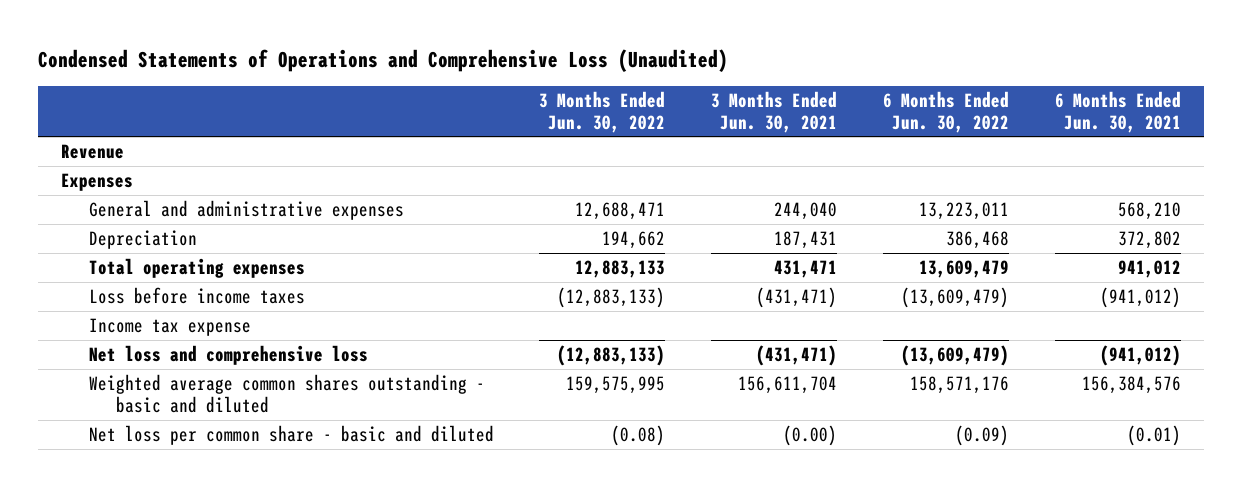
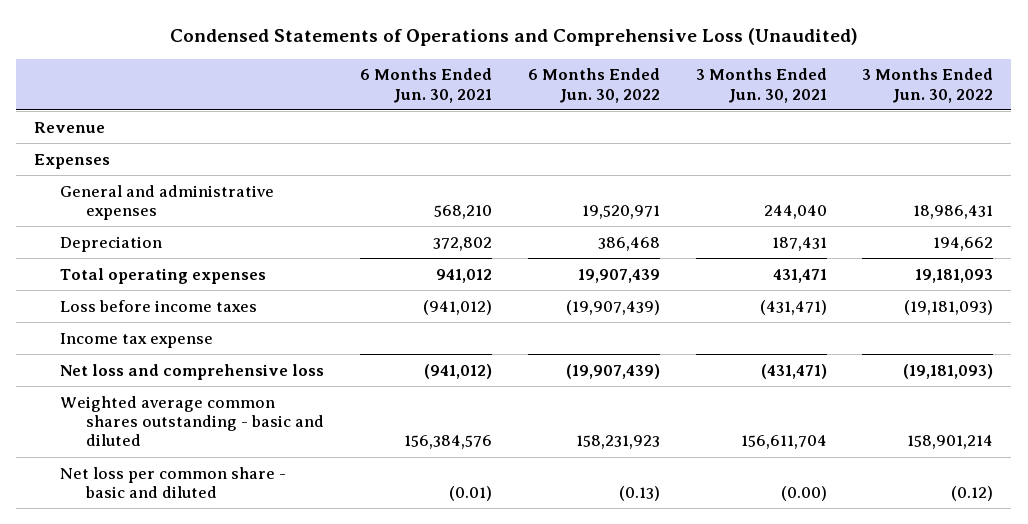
- | 3 Months Ended Jun. 30, 2022 | 3 Months Ended Jun. 30, 2021 | 6 Months Ended Jun. 30, 2022 | 6 Months Ended Jun. 30, 2021
+ | 6 Months Ended Jun. 30, 2021 | 6 Months Ended Jun. 30, 2022 | 3 Months Ended Jun. 30, 2021 | 3 Months Ended Jun. 30, 2022
- General and administrative expenses | 12,688,471 | 244,040 | 13,223,011 | 568,210
+ General and administrative expenses | 568,210 | 19,520,971 | 244,040 | 18,986,431
- Total operating expenses | 12,883,133 | 431,471 | 13,609,479 | 941,012
- Loss before income taxes | (12,883,133) | (431,471) | (13,609,479) | (941,012)
+ Total operating expenses | 941,012 | 19,907,439 | 431,471 | 19,181,093
+ Loss before income taxes | (941,012) | (19,907,439) | (431,471) | (19,181,093)
- Net loss and comprehensive loss | (12,883,133) | (431,471) | (13,609,479) | (941,012)
- Weighted average common shares outstanding - basic and diluted | 159,575,995 | 156,611,704 | 158,571,176 | 156,384,576
- Net loss per common share - basic and diluted | (0.08) | (0.00) | (0.09) | (0.01)
+ Net loss and comprehensive loss | (941,012) | (19,907,439) | (431,471) | (19,181,093)
+ Weighted average common shares outstanding - basic and diluted | 156,384,576 | 158,231,923 | 156,611,704 | 158,901,214
+ Net loss per common share - basic and diluted | (0.01) | (0.13) | (0.00) | (0.12)

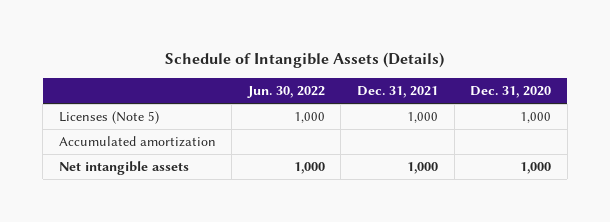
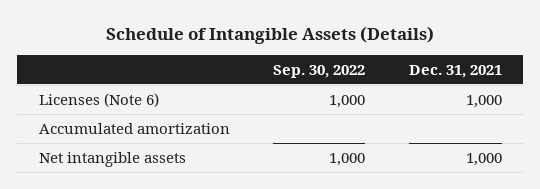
- | Jun. 30, 2022 | Dec. 31, 2021 | Dec. 31, 2020
+ | Sep. 30, 2022 | Dec. 31, 2021
- Licenses (Note 5) | 1,000 | 1,000 | 1,000
+ Licenses (Note 6) | 1,000 | 1,000

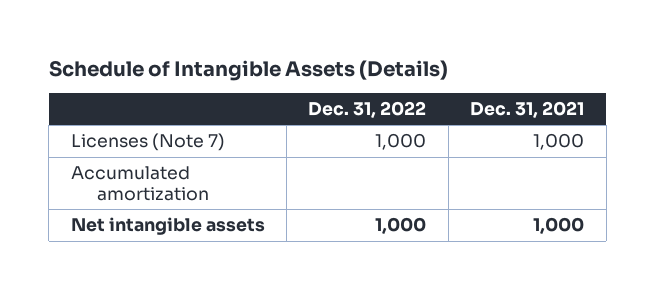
- | Sep. 30, 2022 | Dec. 31, 2021
+ | Dec. 31, 2022 | Dec. 31, 2021
- Licenses (Note 6) | 1,000 | 1,000
+ Licenses (Note 7) | 1,000 | 1,000

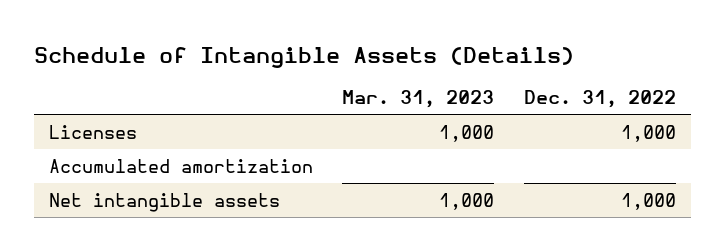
- | Dec. 31, 2022 | Dec. 31, 2021
+ | Mar. 31, 2023 | Dec. 31, 2022
- Licenses (Note 7) | 1,000 | 1,000
+ Licenses | 1,000 | 1,000

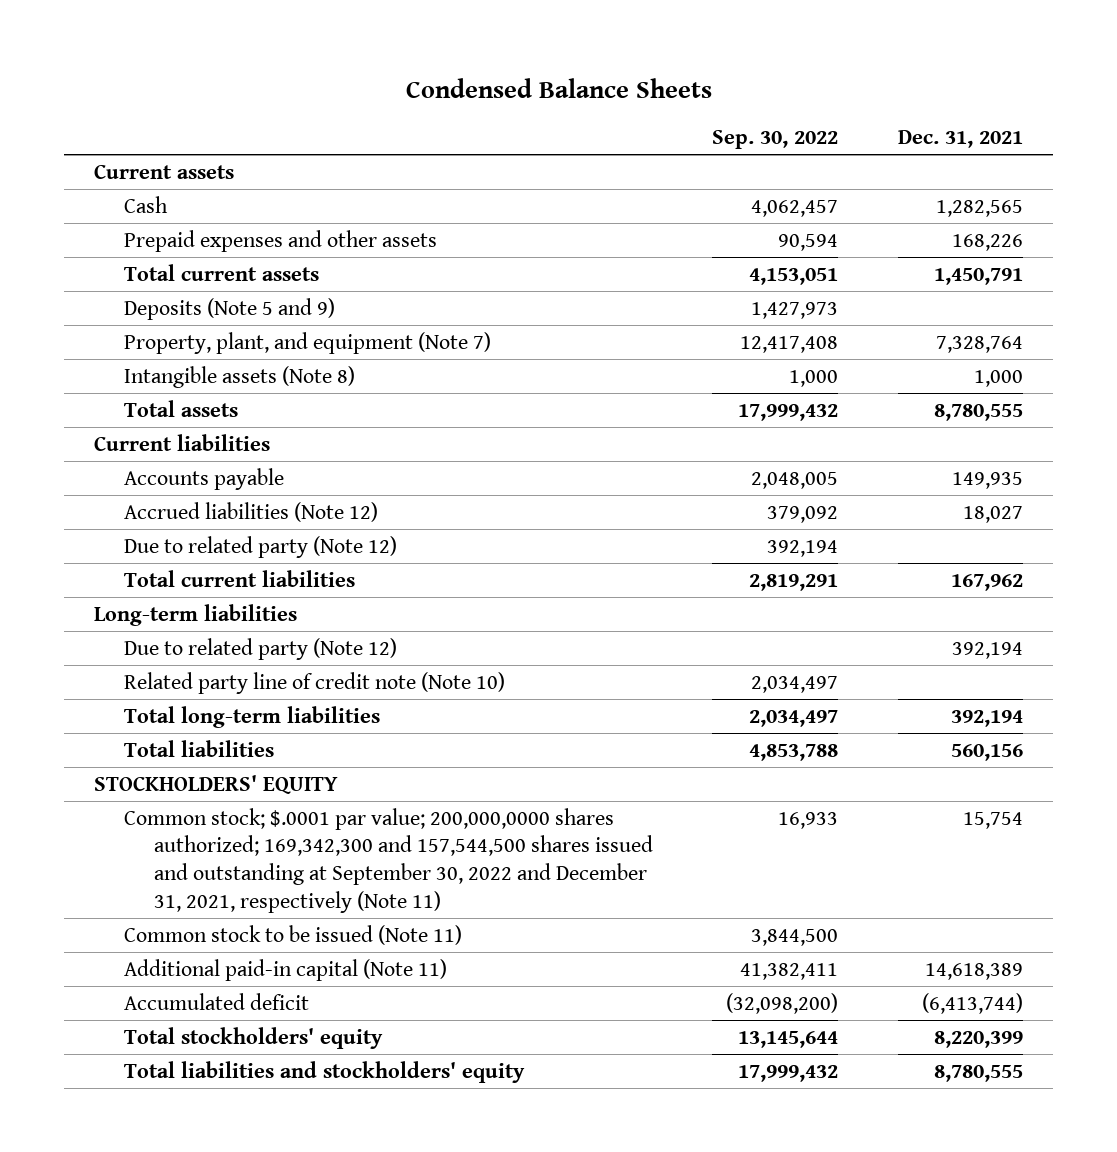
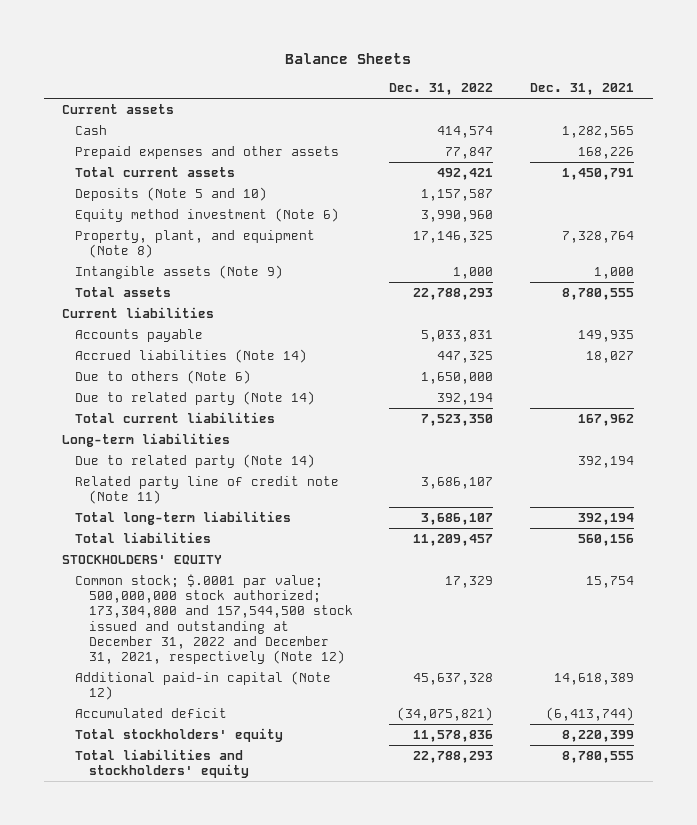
- Condensed Balance Sheets
+ Balance Sheets
- | Sep. 30, 2022 | Dec. 31, 2021
+ | Dec. 31, 2022 | Dec. 31, 2021
- Deposits (Note 5 and 9) | 1,427,973 |
- Property, plant, and equipment (Note 7) | 12,417,408 | 7,328,764
- Intangible assets (Note 8) | 1,000 | 1,000
+ Deposits (Note 5 and 10) | 1,157,587 |
+ Equity method investment (Note 6) | 3,990,960 |
+ Property, plant, and equipment (Note 8) | 17,146,325 | 7,328,764
+ Intangible assets (Note 9) | 1,000 | 1,000
- Accrued liabilities (Note 12) | 379,092 | 18,027
- Due to related party (Note 12) | 392,194 |
+ Accrued liabilities (Note 14) | 447,325 | 18,027
+ Due to others (Note 6) | 1,650,000 |
+ Due to related party (Note 14) | 392,194 |
- Due to related party (Note 12) | | 392,194
- Related party line of credit note (Note 10) | 2,034,497 |
+ Due to related party (Note 14) | | 392,194
+ Related party line of credit note (Note 11) | 3,686,107 |
- Common stock; $.0001 par value; 200,000,0000 shares authorized; 169,342,300 and 157,544,500 shares issued and outstanding at September 30, 2022 and December 31, 2021, respectively (Note 11) | 16,933 | 15,754
- Common stock to be issued (Note 11) | 3,844,500 |
- Additional paid-in capital (Note 11) | 41,382,411 | 14,618,389
+ Common stock; $.0001 par value; 500,000,000 stock authorized; 173,304,800 and 157,544,500 stock issued and outstanding at December 31, 2022 and December 31, 2021, respectively (Note 12) | 17,329 | 15,754
+ Additional paid-in capital (Note 12) | 45,637,328 | 14,618,389

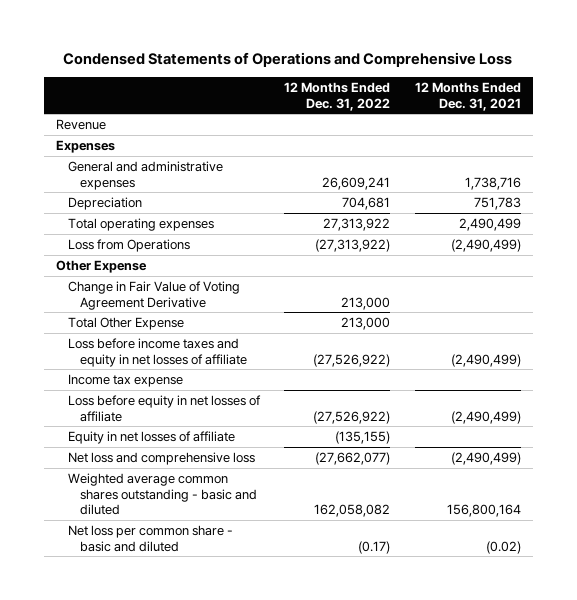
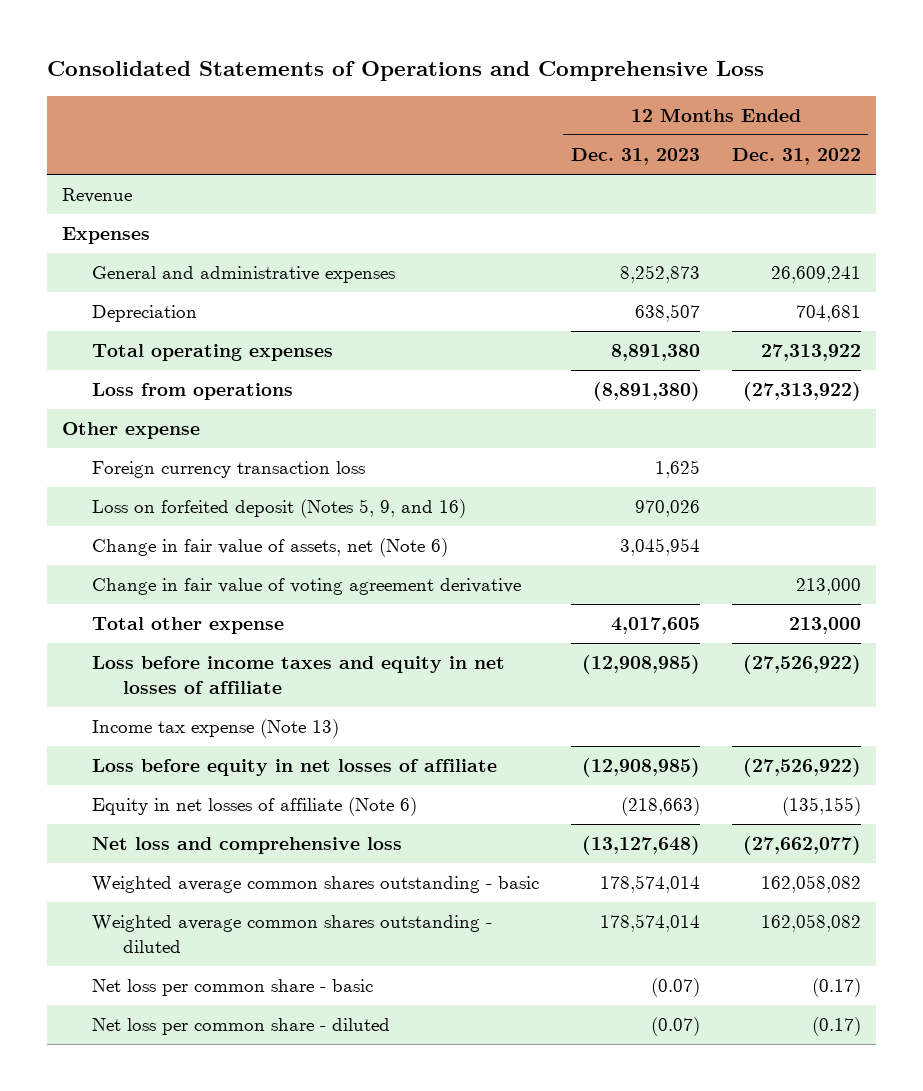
- Condensed Statements of Operations and Comprehensive Loss
+ Consolidated Statements of Operations and Comprehensive Loss
- | 12 Months Ended Dec. 31, 2022 | 12 Months Ended Dec. 31, 2021
+ | 12 Months Ended Dec. 31, 2023 | 12 Months Ended Dec. 31, 2022
- Loss from Operations | (27,313,922) | (2,490,499)
- Other Expense
- Change in Fair Value of Voting Agreement Derivative | 213,000 |
- Total Other Expense | 213,000 |
+ Loss from operations | (8,891,380) | (27,313,922)
+ Other expense
+ Foreign currency transaction loss | 1,625 |
+ Loss on forfeited deposit (Notes 5, 9, and 16) | 970,026 |
+ Change in fair value of assets, net (Note 6) | 3,045,954 |
+ Change in fair value of voting agreement derivative | | 213,000
+ Total other expense | 4,017,605 | 213,000
- Income tax expense
+ Income tax expense (Note 13)
- Equity in net losses of affiliate | (135,155) |
+ Equity in net losses of affiliate (Note 6) | (218,663) | (135,155)
- Weighted average common shares outstanding - basic and diluted | 162,058,082 | 156,800,164
- Net loss per common share - basic and diluted | (0.17) | (0.02)
+ Weighted average common shares outstanding - basic | 178,574,014 | 162,058,082
+ Weighted average common shares outstanding - diluted | 178,574,014 | 162,058,082
+ Net loss per common share - basic | (0.07) | (0.17)
+ Net loss per common share - diluted | (0.07) | (0.17)

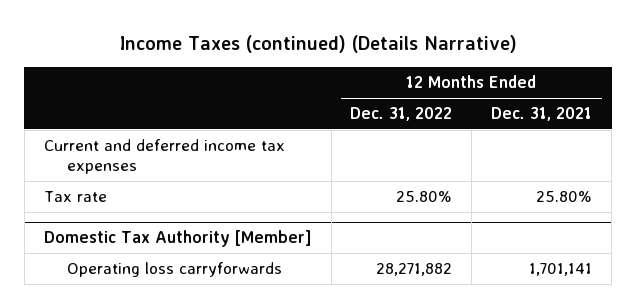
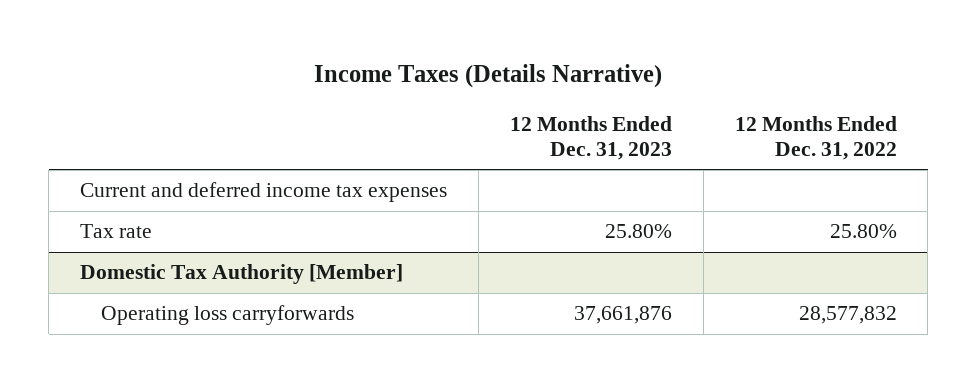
- Income Taxes (continued) (Details Narrative)
+ Income Taxes (Details Narrative)
- | 12 Months Ended Dec. 31, 2022 | 12 Months Ended Dec. 31, 2021
+ | 12 Months Ended Dec. 31, 2023 | 12 Months Ended Dec. 31, 2022
@ Domestic Tax Authority [Member]
- Operating loss carryforwards | 28,271,882 | 1,701,141
+ Operating loss carryforwards | 37,661,876 | 28,577,832

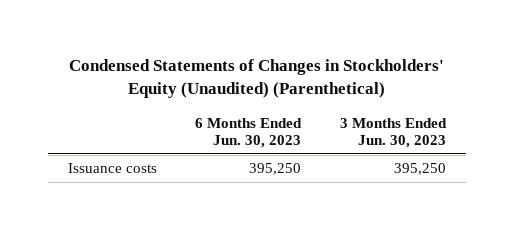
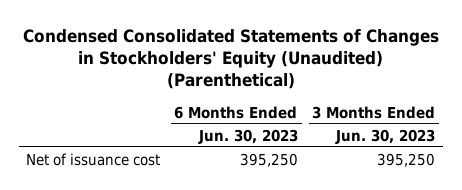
- Condensed Statements of Changes in Stockholders' Equity (Unaudited) (Parenthetical)
+ Condensed Consolidated Statements of Changes in Stockholders' Equity (Unaudited) (Parenthetical)
- Issuance costs | 395,250 | 395,250
+ Net of issuance cost | 395,250 | 395,250

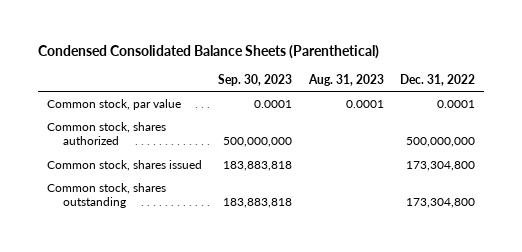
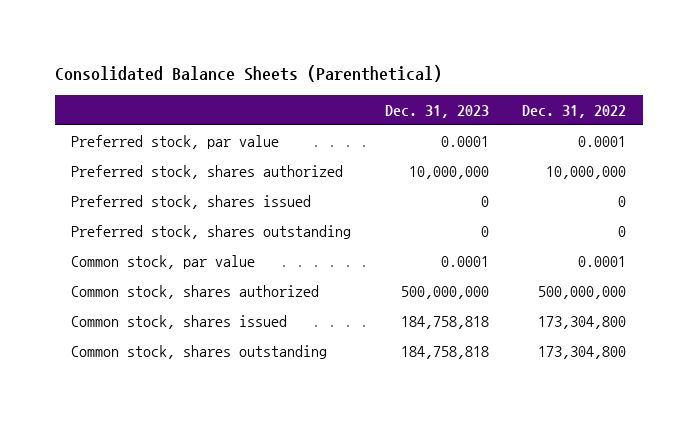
- Condensed Consolidated Balance Sheets (Parenthetical)
+ Consolidated Balance Sheets (Parenthetical)
- | Sep. 30, 2023 | Aug. 31, 2023 | Dec. 31, 2022
+ | Dec. 31, 2023 | Dec. 31, 2022
+ Preferred stock, par value | 0.0001 | 0.0001
+ Preferred stock, shares authorized | 10,000,000 | 10,000,000
+ Preferred stock, shares issued | 0 | 0
+ Preferred stock, shares outstanding | 0 | 0

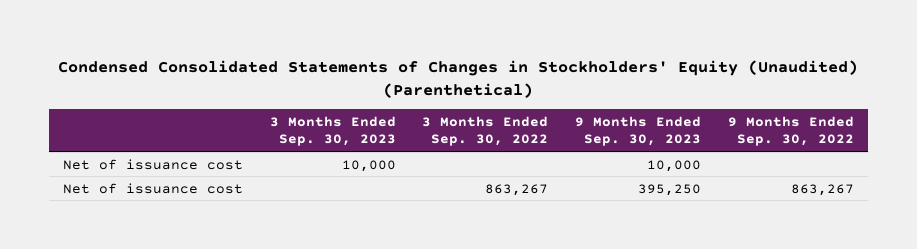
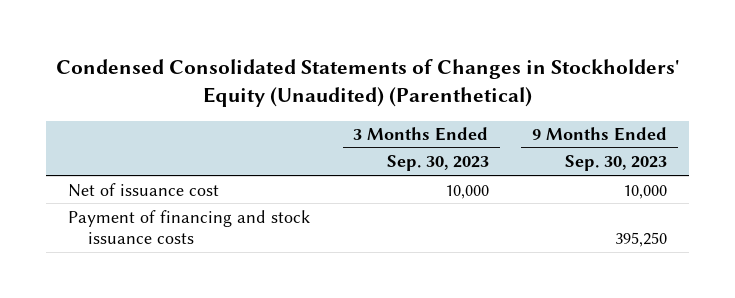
- | 3 Months Ended Sep. 30, 2023 | 3 Months Ended Sep. 30, 2022 | 9 Months Ended Sep. 30, 2023 | 9 Months Ended Sep. 30, 2022
+ | 3 Months Ended Sep. 30, 2023 | 9 Months Ended Sep. 30, 2023
- Net of issuance cost | | 863,267 | 395,250 | 863,267
+ Payment of financing and stock issuance costs | | 395,250

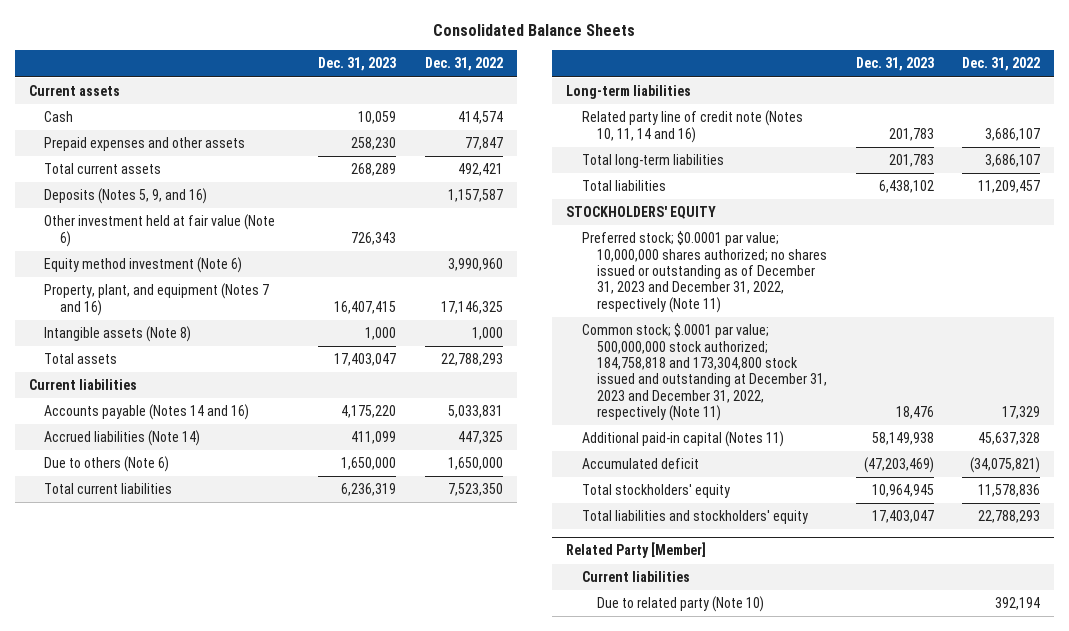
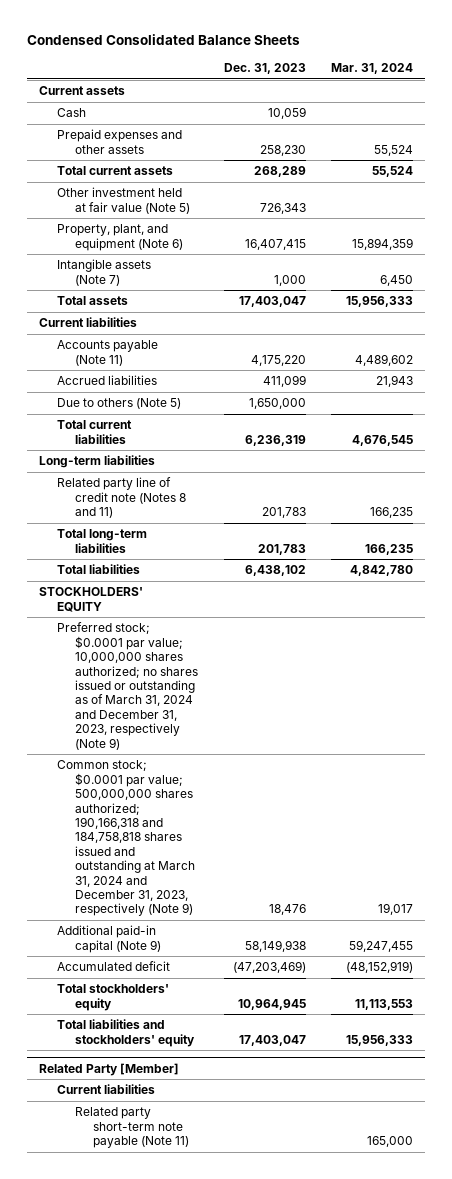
- Consolidated Balance Sheets
+ Condensed Consolidated Balance Sheets
- | Dec. 31, 2023 | Dec. 31, 2022
+ | Dec. 31, 2023 | Mar. 31, 2024
- Deposits (Notes 5, 9, and 16) | | 1,157,587
- Other investment held at fair value (Note 6) | 726,343 |
- Equity method investment (Note 6) | | 3,990,960
- Property, plant, and equipment (Notes 7 and 16) | 16,407,415 | 17,146,325
- Intangible assets (Note 8) | 1,000 | 1,000
+ Other investment held at fair value (Note 5) | 726,343 |
+ Property, plant, and equipment (Note 6) | 16,407,415 | 15,894,359
+ Intangible assets (Note 7) | 1,000 | 6,450
- Accounts payable (Notes 14 and 16) | 4,175,220 | 5,033,831
- Accrued liabilities (Note 14) | 411,099 | 447,325
- Due to others (Note 6) | 1,650,000 | 1,650,000
+ Accounts payable (Note 11) | 4,175,220 | 4,489,602
+ Accrued liabilities | 411,099 | 21,943
+ Due to others (Note 5) | 1,650,000 |
- Related party line of credit note (Notes 10, 11, 14 and 16) | 201,783 | 3,686,107
+ Related party line of credit note (Notes 8 and 11) | 201,783 | 166,235
- Preferred stock; $0.0001 par value; 10,000,000 shares authorized; no shares issued or outstanding as of December 31, 2023 and December 31, 2022, respectively (Note 11)
- Common stock; $.0001 par value; 500,000,000 stock authorized; 184,758,818 and 173,304,800 stock issued and outstanding at December 31, 2023 and December 31, 2022, respectively (Note 11) | 18,476 | 17,329
- Additional paid-in capital (Notes 11) | 58,149,938 | 45,637,328
+ Preferred stock; $0.0001 par value; 10,000,000 shares authorized; no shares issued or outstanding as of March 31, 2024 and December 31, 2023, respectively (Note 9)
+ Common stock; $0.0001 par value; 500,000,000 shares authorized; 190,166,318 and 184,758,818 shares issued and outstanding at March 31, 2024 and December 31, 2023, respectively (Note 9) | 18,476 | 19,017
+ Additional paid-in capital (Note 9) | 58,149,938 | 59,247,455
@ Related Party [Member]
- Due to related party (Note 10) | | 392,194
+ Related party short-term note payable (Note 11) | | 165,000

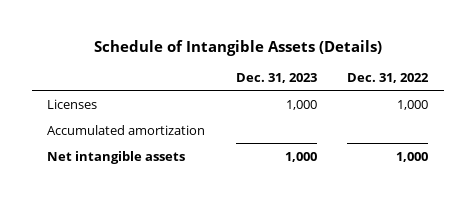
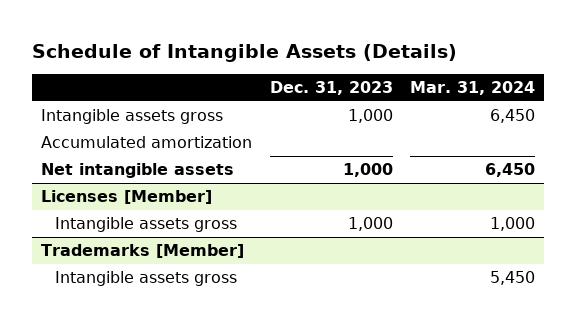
- | Dec. 31, 2023 | Dec. 31, 2022
+ | Dec. 31, 2023 | Mar. 31, 2024
- Licenses | 1,000 | 1,000
+ Intangible assets gross | 1,000 | 6,450
+ Licenses [Member]
+ Intangible assets gross | 1,000 | 1,000
+ Trademarks [Member]
+ Intangible assets gross | | 5,450

